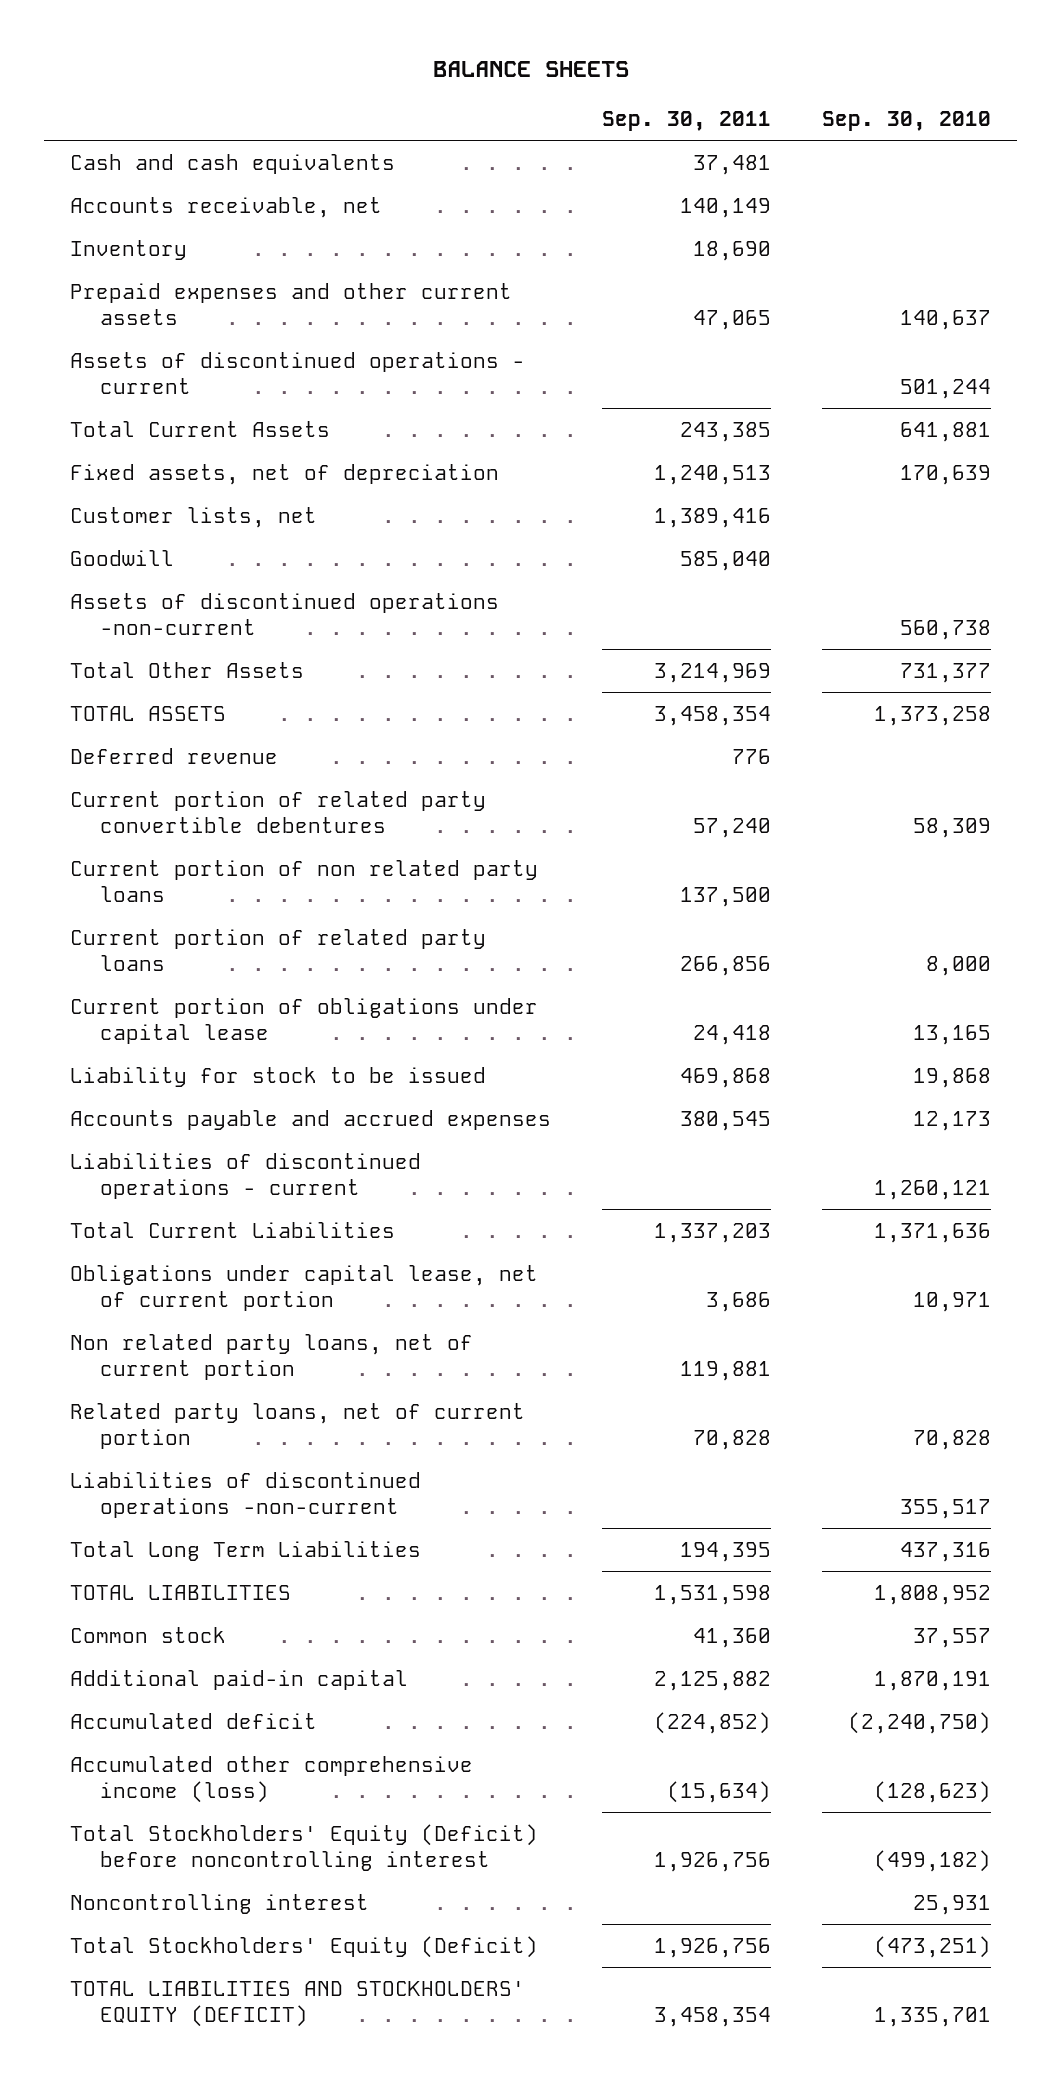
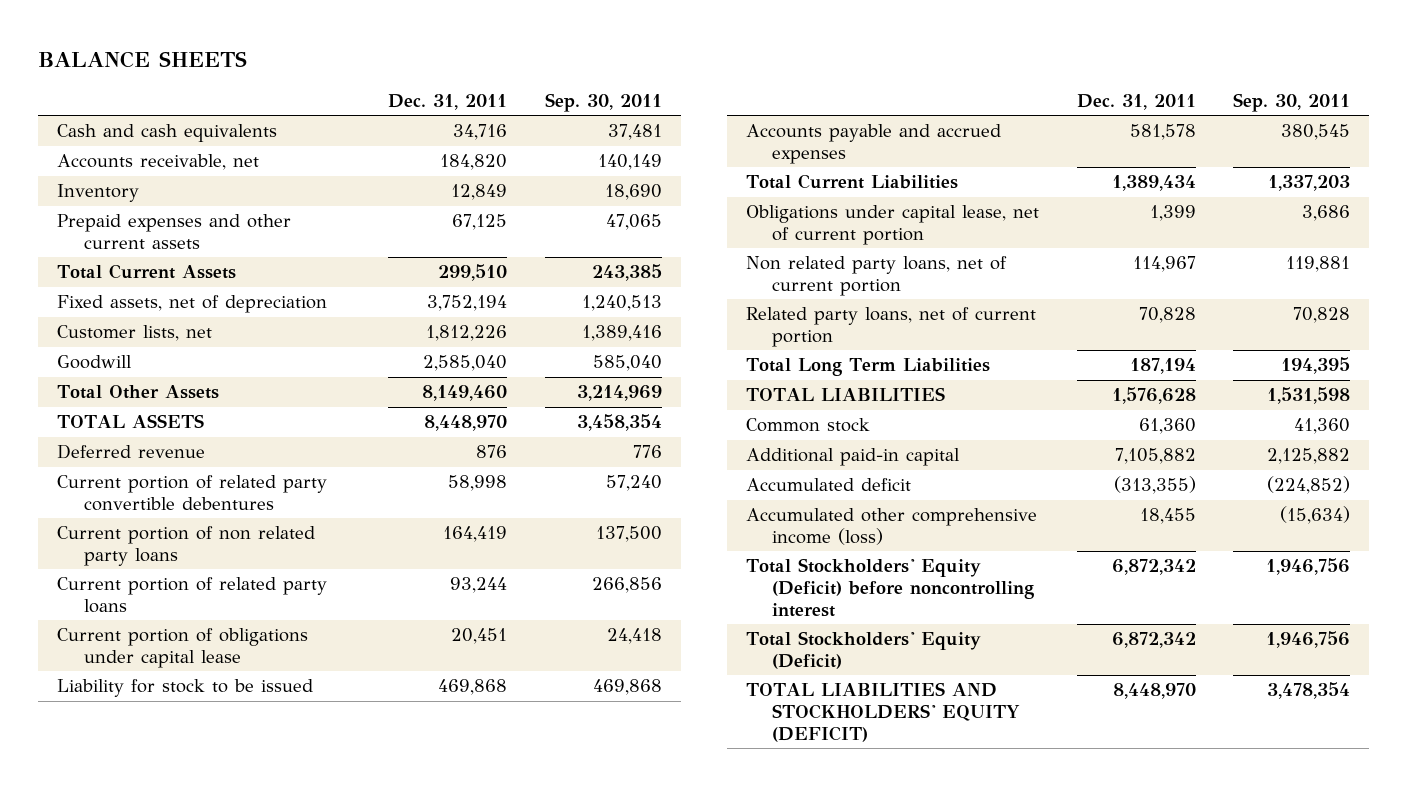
- | Sep. 30, 2011 | Sep. 30, 2010
+ | Dec. 31, 2011 | Sep. 30, 2011
- Assets of discontinued operations - current | | 501,244
- Assets of discontinued operations -non-current | | 560,738
- Liabilities of discontinued operations - current | | 1,260,121
- Liabilities of discontinued operations -non-current | | 355,517
- Total Stockholders' Equity (Deficit) before noncontrolling interest | 1,926,756 | (499,182)
- Noncontrolling interest | | 25,931
- Total Stockholders' Equity (Deficit) | 1,926,756 | (473,251)
- TOTAL LIABILITIES AND STOCKHOLDERS' EQUITY (DEFICIT) | 3,458,354 | 1,335,701
+ Total Stockholders' Equity (Deficit) before noncontrolling interest | 6,872,342 | 1,946,756
+ Total Stockholders' Equity (Deficit) | 6,872,342 | 1,946,756
+ TOTAL LIABILITIES AND STOCKHOLDERS' EQUITY (DEFICIT) | 8,448,970 | 3,478,354

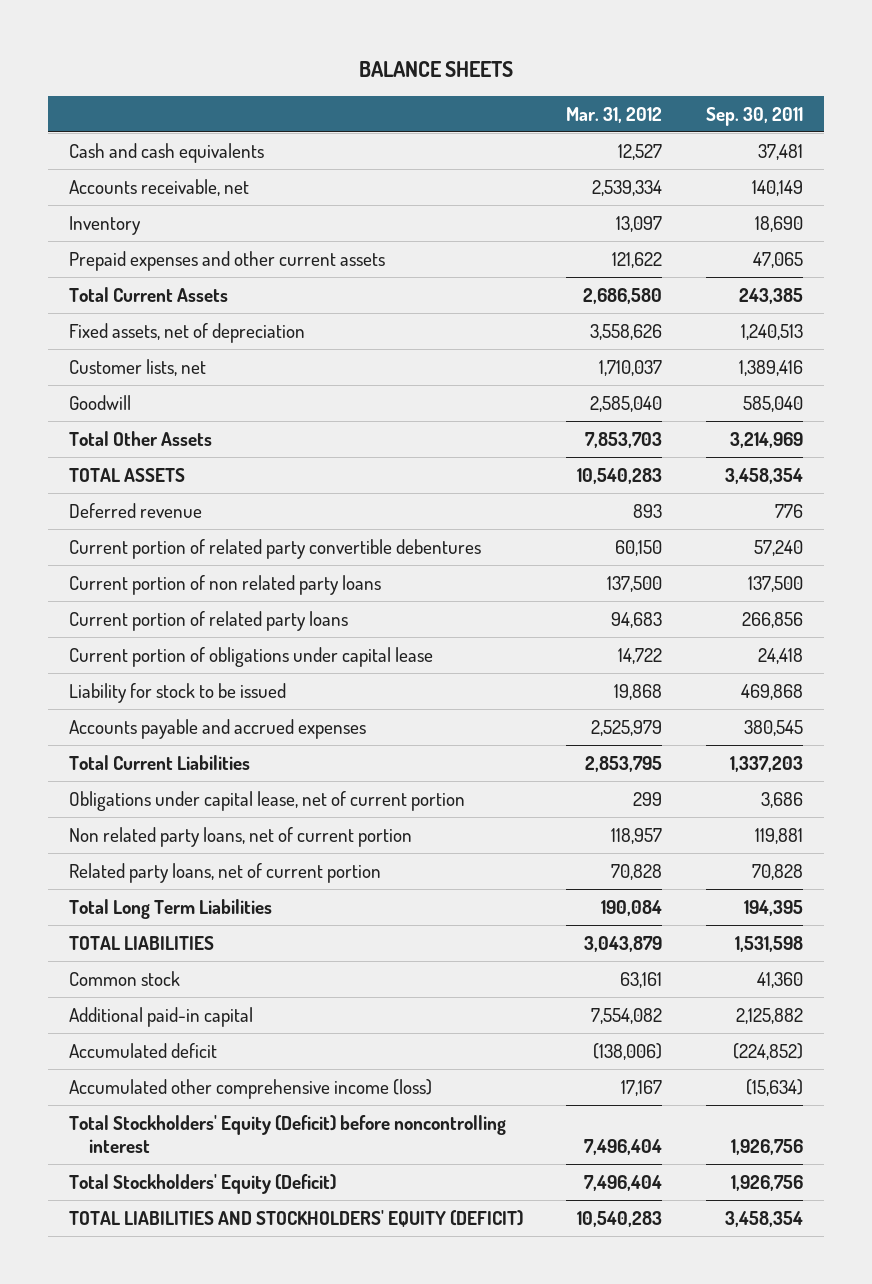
- | Dec. 31, 2011 | Sep. 30, 2011
+ | Mar. 31, 2012 | Sep. 30, 2011
- Total Stockholders' Equity (Deficit) before noncontrolling interest | 6,872,342 | 1,946,756
- Total Stockholders' Equity (Deficit) | 6,872,342 | 1,946,756
- TOTAL LIABILITIES AND STOCKHOLDERS' EQUITY (DEFICIT) | 8,448,970 | 3,478,354
+ Total Stockholders' Equity (Deficit) before noncontrolling interest | 7,496,404 | 1,926,756
+ Total Stockholders' Equity (Deficit) | 7,496,404 | 1,926,756
+ TOTAL LIABILITIES AND STOCKHOLDERS' EQUITY (DEFICIT) | 10,540,283 | 3,458,354

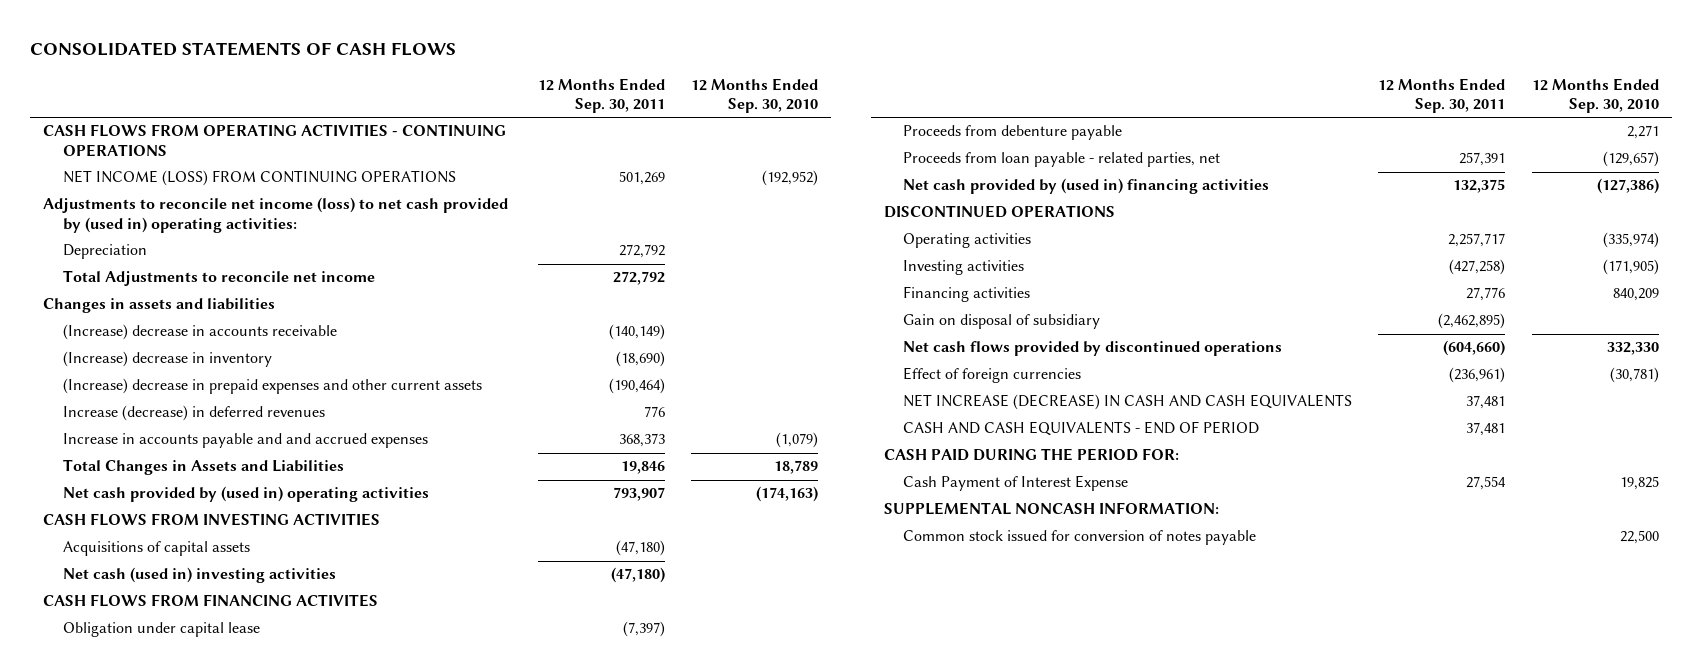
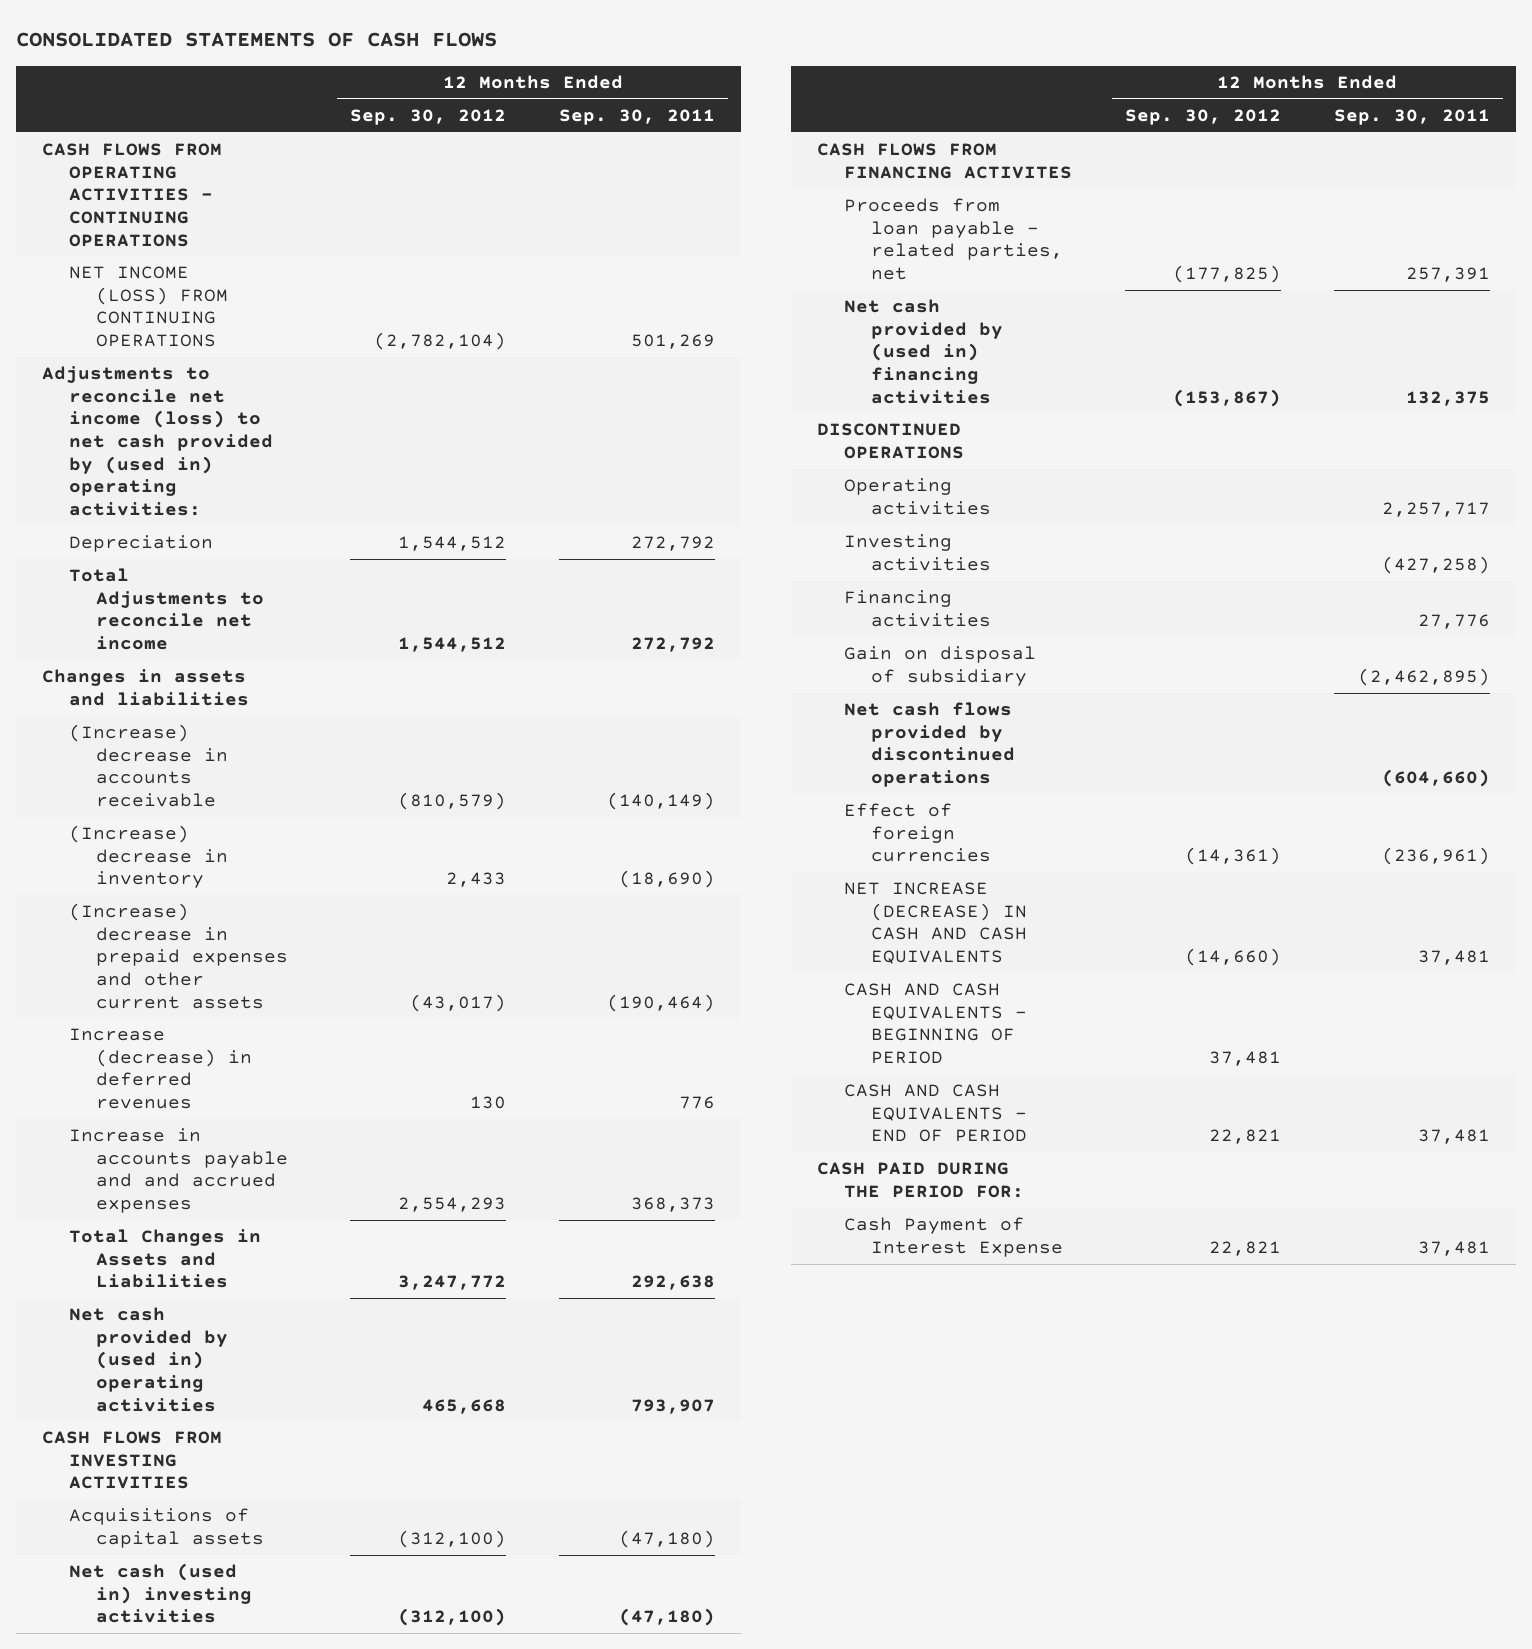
- | 12 Months Ended Sep. 30, 2011 | 12 Months Ended Sep. 30, 2010
+ | 12 Months Ended Sep. 30, 2012 | 12 Months Ended Sep. 30, 2011
- Total Changes in Assets and Liabilities | 19,846 | 18,789
+ Total Changes in Assets and Liabilities | 3,247,772 | 292,638
- Obligation under capital lease | (7,397) |
- Proceeds from debenture payable | | 2,271
+ CASH AND CASH EQUIVALENTS - BEGINNING OF PERIOD | 37,481 |
- Cash Payment of Interest Expense | 27,554 | 19,825
- SUPPLEMENTAL NONCASH INFORMATION:
- Common stock issued for conversion of notes payable | | 22,500
+ Cash Payment of Interest Expense | 22,821 | 37,481

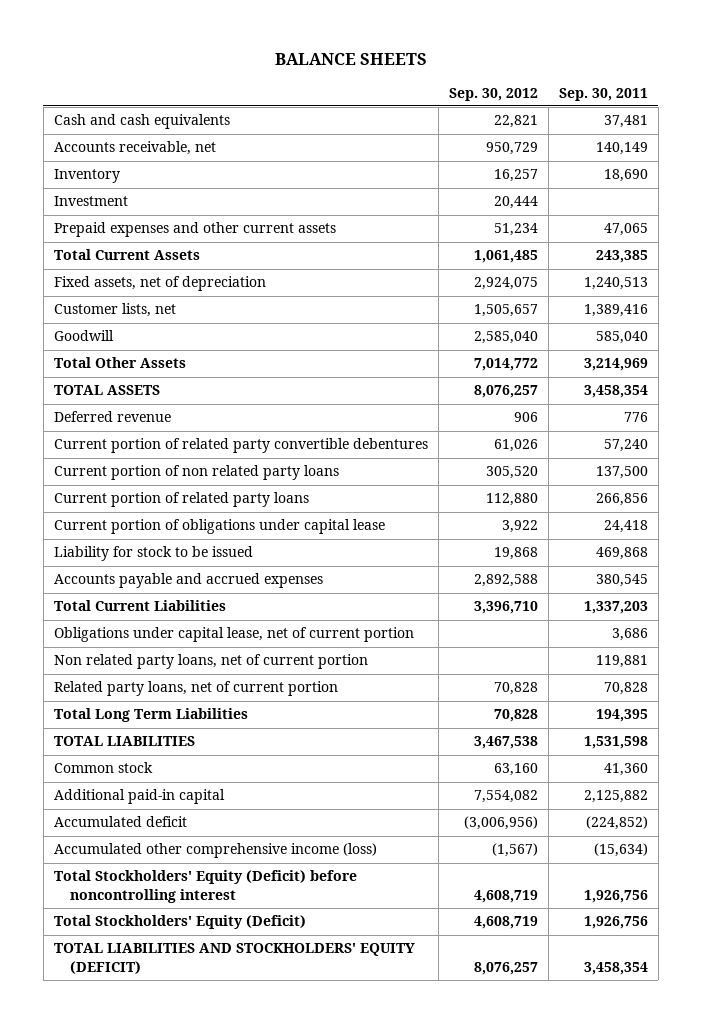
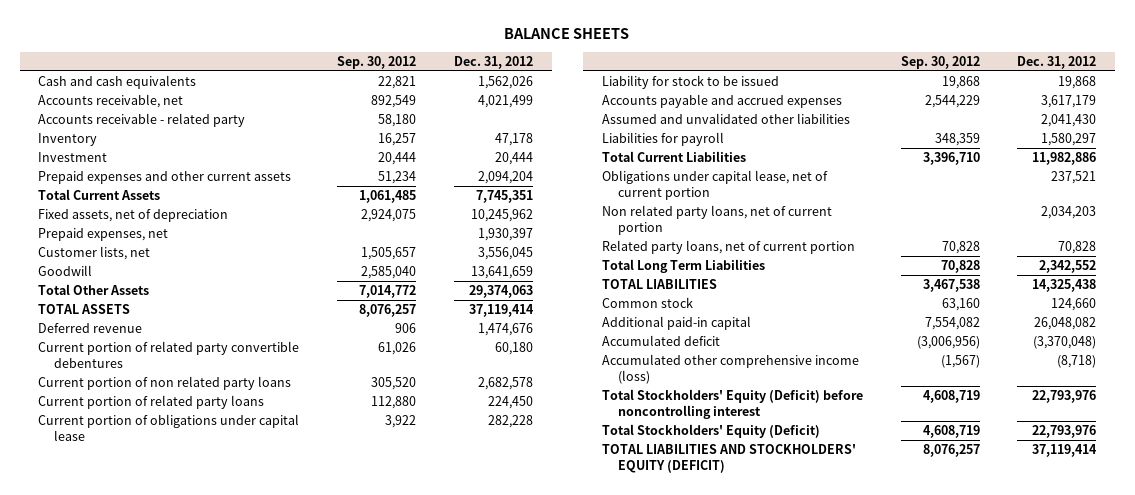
- | Sep. 30, 2012 | Sep. 30, 2011
+ | Sep. 30, 2012 | Dec. 31, 2012
- Accounts receivable, net | 950,729 | 140,149
+ Accounts receivable, net | 892,549 | 4,021,499
+ Accounts receivable - related party | 58,180 |
+ Prepaid expenses, net | | 1,930,397
- Accounts payable and accrued expenses | 2,892,588 | 380,545
+ Accounts payable and accrued expenses | 2,544,229 | 3,617,179
+ Assumed and unvalidated other liabilities | | 2,041,430
+ Liabilities for payroll | 348,359 | 1,580,297

